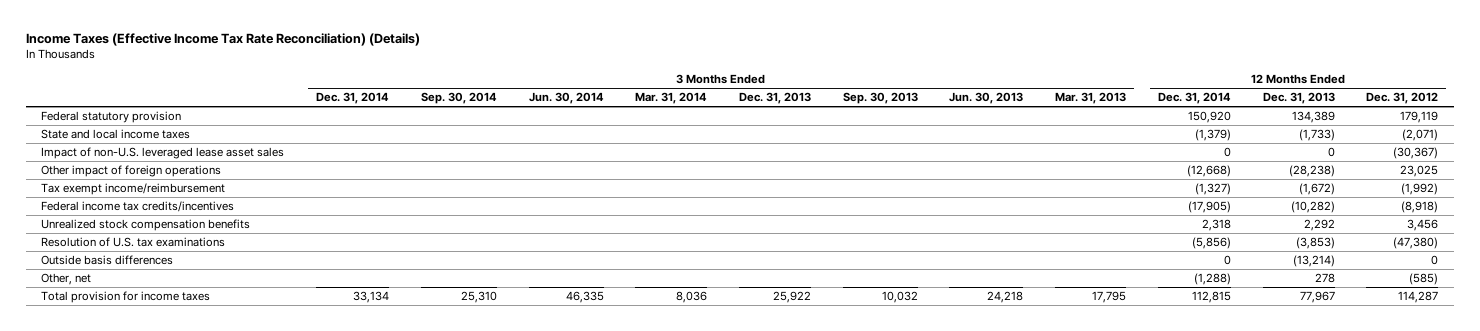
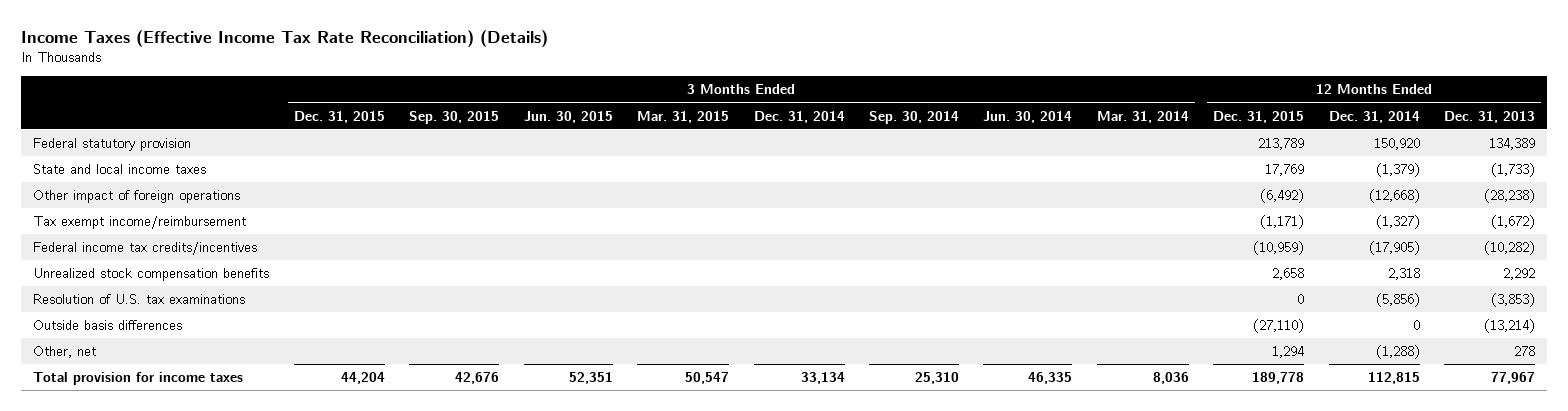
- | 3 Months Ended Dec. 31, 2014 | 3 Months Ended Sep. 30, 2014 | 3 Months Ended Jun. 30, 2014 | 3 Months Ended Mar. 31, 2014 | 3 Months Ended Dec. 31, 2013 | 3 Months Ended Sep. 30, 2013 | 3 Months Ended Jun. 30, 2013 | 3 Months Ended Mar. 31, 2013 | 12 Months Ended Dec. 31, 2014 | 12 Months Ended Dec. 31, 2013 | 12 Months Ended Dec. 31, 2012
+ | 3 Months Ended Dec. 31, 2015 | 3 Months Ended Sep. 30, 2015 | 3 Months Ended Jun. 30, 2015 | 3 Months Ended Mar. 31, 2015 | 3 Months Ended Dec. 31, 2014 | 3 Months Ended Sep. 30, 2014 | 3 Months Ended Jun. 30, 2014 | 3 Months Ended Mar. 31, 2014 | 12 Months Ended Dec. 31, 2015 | 12 Months Ended Dec. 31, 2014 | 12 Months Ended Dec. 31, 2013
- Impact of non-U.S. leveraged lease asset sales | | | | | | | | | 0 | 0 | (30,367)

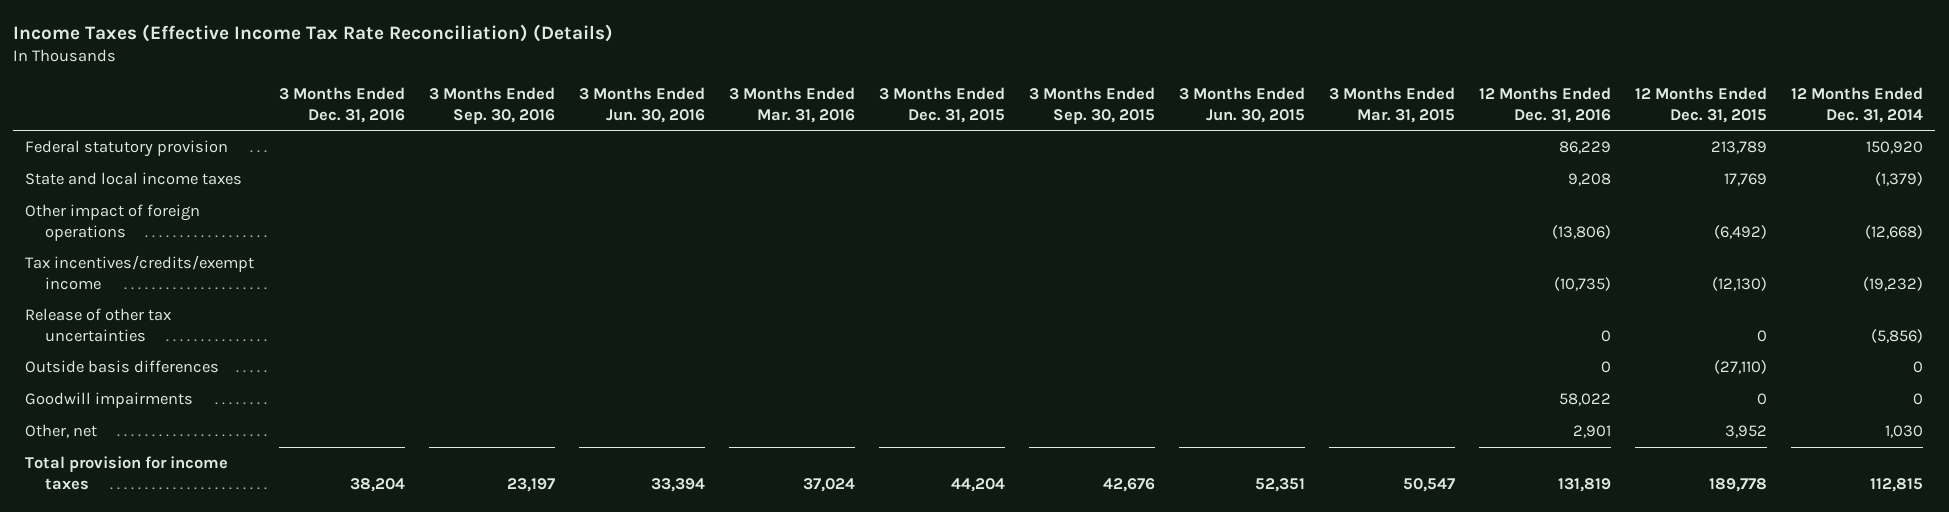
- | 3 Months Ended Dec. 31, 2015 | 3 Months Ended Sep. 30, 2015 | 3 Months Ended Jun. 30, 2015 | 3 Months Ended Mar. 31, 2015 | 3 Months Ended Dec. 31, 2014 | 3 Months Ended Sep. 30, 2014 | 3 Months Ended Jun. 30, 2014 | 3 Months Ended Mar. 31, 2014 | 12 Months Ended Dec. 31, 2015 | 12 Months Ended Dec. 31, 2014 | 12 Months Ended Dec. 31, 2013
+ | 3 Months Ended Dec. 31, 2016 | 3 Months Ended Sep. 30, 2016 | 3 Months Ended Jun. 30, 2016 | 3 Months Ended Mar. 31, 2016 | 3 Months Ended Dec. 31, 2015 | 3 Months Ended Sep. 30, 2015 | 3 Months Ended Jun. 30, 2015 | 3 Months Ended Mar. 31, 2015 | 12 Months Ended Dec. 31, 2016 | 12 Months Ended Dec. 31, 2015 | 12 Months Ended Dec. 31, 2014
- Tax exempt income/reimbursement | | | | | | | | | (1,171) | (1,327) | (1,672)
- Federal income tax credits/incentives | | | | | | | | | (10,959) | (17,905) | (10,282)
- Unrealized stock compensation benefits | | | | | | | | | 2,658 | 2,318 | 2,292
- Resolution of U.S. tax examinations | | | | | | | | | 0 | (5,856) | (3,853)
+ Tax incentives/credits/exempt income | | | | | | | | | (10,735) | (12,130) | (19,232)
+ Release of other tax uncertainties | | | | | | | | | 0 | 0 | (5,856)
- Other, net | | | | | | | | | 1,294 | (1,288) | 278
+ Goodwill impairments | | | | | | | | | 58,022 | 0 | 0
+ Other, net | | | | | | | | | 2,901 | 3,952 | 1,030

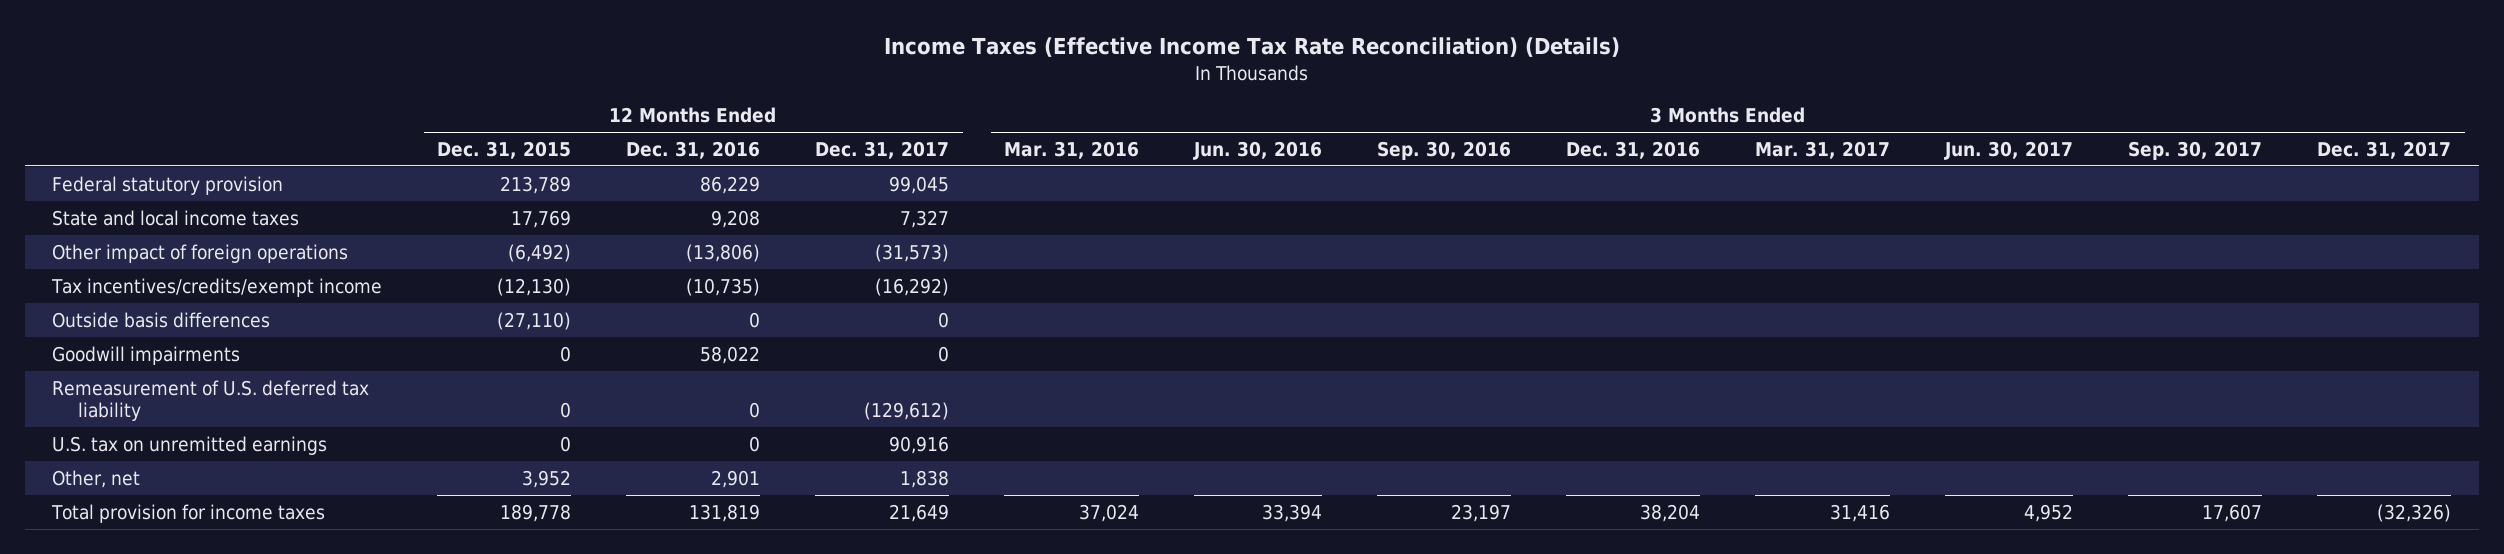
- | 3 Months Ended Dec. 31, 2016 | 3 Months Ended Sep. 30, 2016 | 3 Months Ended Jun. 30, 2016 | 3 Months Ended Mar. 31, 2016 | 3 Months Ended Dec. 31, 2015 | 3 Months Ended Sep. 30, 2015 | 3 Months Ended Jun. 30, 2015 | 3 Months Ended Mar. 31, 2015 | 12 Months Ended Dec. 31, 2016 | 12 Months Ended Dec. 31, 2015 | 12 Months Ended Dec. 31, 2014
+ | 12 Months Ended Dec. 31, 2015 | 12 Months Ended Dec. 31, 2016 | 12 Months Ended Dec. 31, 2017 | 3 Months Ended Mar. 31, 2016 | 3 Months Ended Jun. 30, 2016 | 3 Months Ended Sep. 30, 2016 | 3 Months Ended Dec. 31, 2016 | 3 Months Ended Mar. 31, 2017 | 3 Months Ended Jun. 30, 2017 | 3 Months Ended Sep. 30, 2017 | 3 Months Ended Dec. 31, 2017
- Release of other tax uncertainties | | | | | | | | | 0 | 0 | (5,856)
+ Remeasurement of U.S. deferred tax liability | 0 | 0 | (129,612) | | | | | | | |
+ U.S. tax on unremitted earnings | 0 | 0 | 90,916 | | | | | | | |

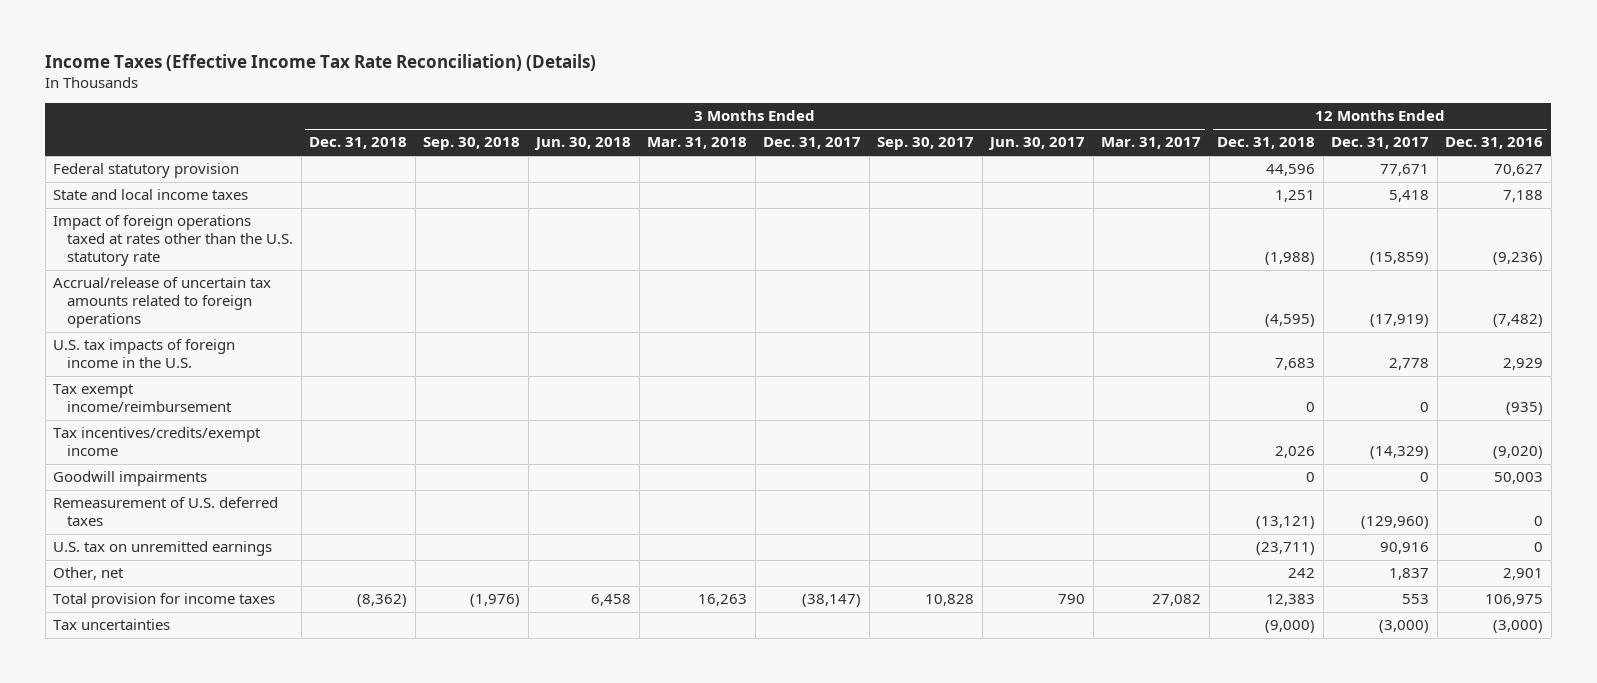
- | 12 Months Ended Dec. 31, 2015 | 12 Months Ended Dec. 31, 2016 | 12 Months Ended Dec. 31, 2017 | 3 Months Ended Mar. 31, 2016 | 3 Months Ended Jun. 30, 2016 | 3 Months Ended Sep. 30, 2016 | 3 Months Ended Dec. 31, 2016 | 3 Months Ended Mar. 31, 2017 | 3 Months Ended Jun. 30, 2017 | 3 Months Ended Sep. 30, 2017 | 3 Months Ended Dec. 31, 2017
+ | 3 Months Ended Dec. 31, 2018 | 3 Months Ended Sep. 30, 2018 | 3 Months Ended Jun. 30, 2018 | 3 Months Ended Mar. 31, 2018 | 3 Months Ended Dec. 31, 2017 | 3 Months Ended Sep. 30, 2017 | 3 Months Ended Jun. 30, 2017 | 3 Months Ended Mar. 31, 2017 | 12 Months Ended Dec. 31, 2018 | 12 Months Ended Dec. 31, 2017 | 12 Months Ended Dec. 31, 2016
- Federal statutory provision | 213,789 | 86,229 | 99,045 | | | | | | | |
- State and local income taxes | 17,769 | 9,208 | 7,327 | | | | | | | |
- Other impact of foreign operations | (6,492) | (13,806) | (31,573) | | | | | | | |
- Tax incentives/credits/exempt income | (12,130) | (10,735) | (16,292) | | | | | | | |
- Outside basis differences | (27,110) | 0 | 0 | | | | | | | |
- Goodwill impairments | 0 | 58,022 | 0 | | | | | | | |
- Remeasurement of U.S. deferred tax liability | 0 | 0 | (129,612) | | | | | | | |
+ Federal statutory provision | | | | | | | | | 44,596 | 77,671 | 70,627
+ State and local income taxes | | | | | | | | | 1,251 | 5,418 | 7,188
+ Impact of foreign operations taxed at rates other than the U.S. statutory rate | | | | | | | | | (1,988) | (15,859) | (9,236)
+ Accrual/release of uncertain tax amounts related to foreign operations | | | | | | | | | (4,595) | (17,919) | (7,482)
+ U.S. tax impacts of foreign income in the U.S. | | | | | | | | | 7,683 | 2,778 | 2,929
+ Tax exempt income/reimbursement | | | | | | | | | 0 | 0 | (935)
+ Tax incentives/credits/exempt income | | | | | | | | | 2,026 | (14,329) | (9,020)
+ Goodwill impairments | | | | | | | | | 0 | 0 | 50,003
+ Remeasurement of U.S. deferred taxes | | | | | | | | | (13,121) | (129,960) | 0
- Other, net | 3,952 | 2,901 | 1,838 | | | | | | | |
- Total provision for income taxes | 189,778 | 131,819 | 21,649 | 37,024 | 33,394 | 23,197 | 38,204 | 31,416 | 4,952 | 17,607 | (32,326)
+ Other, net | | | | | | | | | 242 | 1,837 | 2,901
+ Total provision for income taxes | (8,362) | (1,976) | 6,458 | 16,263 | (38,147) | 10,828 | 790 | 27,082 | 12,383 | 553 | 106,975
+ Tax uncertainties | | | | | | | | | (9,000) | (3,000) | (3,000)

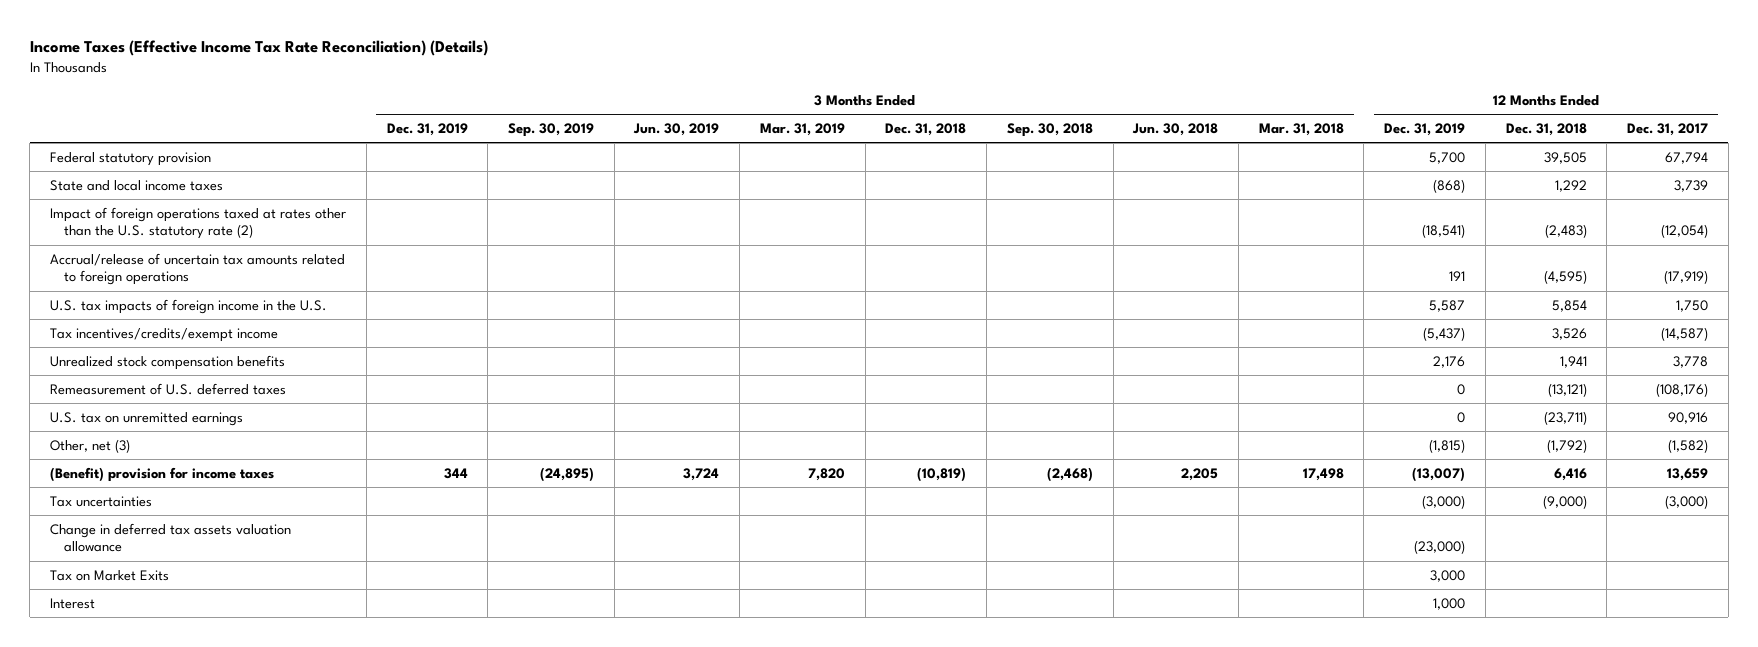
- | 3 Months Ended Dec. 31, 2018 | 3 Months Ended Sep. 30, 2018 | 3 Months Ended Jun. 30, 2018 | 3 Months Ended Mar. 31, 2018 | 3 Months Ended Dec. 31, 2017 | 3 Months Ended Sep. 30, 2017 | 3 Months Ended Jun. 30, 2017 | 3 Months Ended Mar. 31, 2017 | 12 Months Ended Dec. 31, 2018 | 12 Months Ended Dec. 31, 2017 | 12 Months Ended Dec. 31, 2016
+ | 3 Months Ended Dec. 31, 2019 | 3 Months Ended Sep. 30, 2019 | 3 Months Ended Jun. 30, 2019 | 3 Months Ended Mar. 31, 2019 | 3 Months Ended Dec. 31, 2018 | 3 Months Ended Sep. 30, 2018 | 3 Months Ended Jun. 30, 2018 | 3 Months Ended Mar. 31, 2018 | 12 Months Ended Dec. 31, 2019 | 12 Months Ended Dec. 31, 2018 | 12 Months Ended Dec. 31, 2017
- Federal statutory provision | | | | | | | | | 44,596 | 77,671 | 70,627
- State and local income taxes | | | | | | | | | 1,251 | 5,418 | 7,188
- Impact of foreign operations taxed at rates other than the U.S. statutory rate | | | | | | | | | (1,988) | (15,859) | (9,236)
+ Federal statutory provision | | | | | | | | | 5,700 | 39,505 | 67,794
+ State and local income taxes | | | | | | | | | (868) | 1,292 | 3,739
+ Impact of foreign operations taxed at rates other than the U.S. statutory rate (2) | | | | | | | | | (18,541) | (2,483) | (12,054)
- U.S. tax impacts of foreign income in the U.S. | | | | | | | | | 7,683 | 2,778 | 2,929
- Tax exempt income/reimbursement | | | | | | | | | 0 | 0 | (935)
- Tax incentives/credits/exempt income | | | | | | | | | 2,026 | (14,329) | (9,020)
- Goodwill impairments | | | | | | | | | 0 | 0 | 50,003
- Remeasurement of U.S. deferred taxes | | | | | | | | | (13,121) | (129,960) | 0
+ U.S. tax impacts of foreign income in the U.S. | | | | | | | | | 5,587 | 5,854 | 1,750
+ Tax incentives/credits/exempt income | | | | | | | | | (5,437) | 3,526 | (14,587)
+ Unrealized stock compensation benefits | | | | | | | | | 2,176 | 1,941 | 3,778
+ Remeasurement of U.S. deferred taxes | | | | | | | | | 0 | (13,121) | (108,176)
- Other, net | | | | | | | | | 242 | 1,837 | 2,901
- Total provision for income taxes | (8,362) | (1,976) | 6,458 | 16,263 | (38,147) | 10,828 | 790 | 27,082 | 12,383 | 553 | 106,975
+ Other, net (3) | | | | | | | | | (1,815) | (1,792) | (1,582)
+ (Benefit) provision for income taxes | 344 | (24,895) | 3,724 | 7,820 | (10,819) | (2,468) | 2,205 | 17,498 | (13,007) | 6,416 | 13,659
+ Change in deferred tax assets valuation allowance | | | | | | | | | (23,000) | |
+ Tax on Market Exits | | | | | | | | | 3,000 | |
+ Interest | | | | | | | | | 1,000 | |

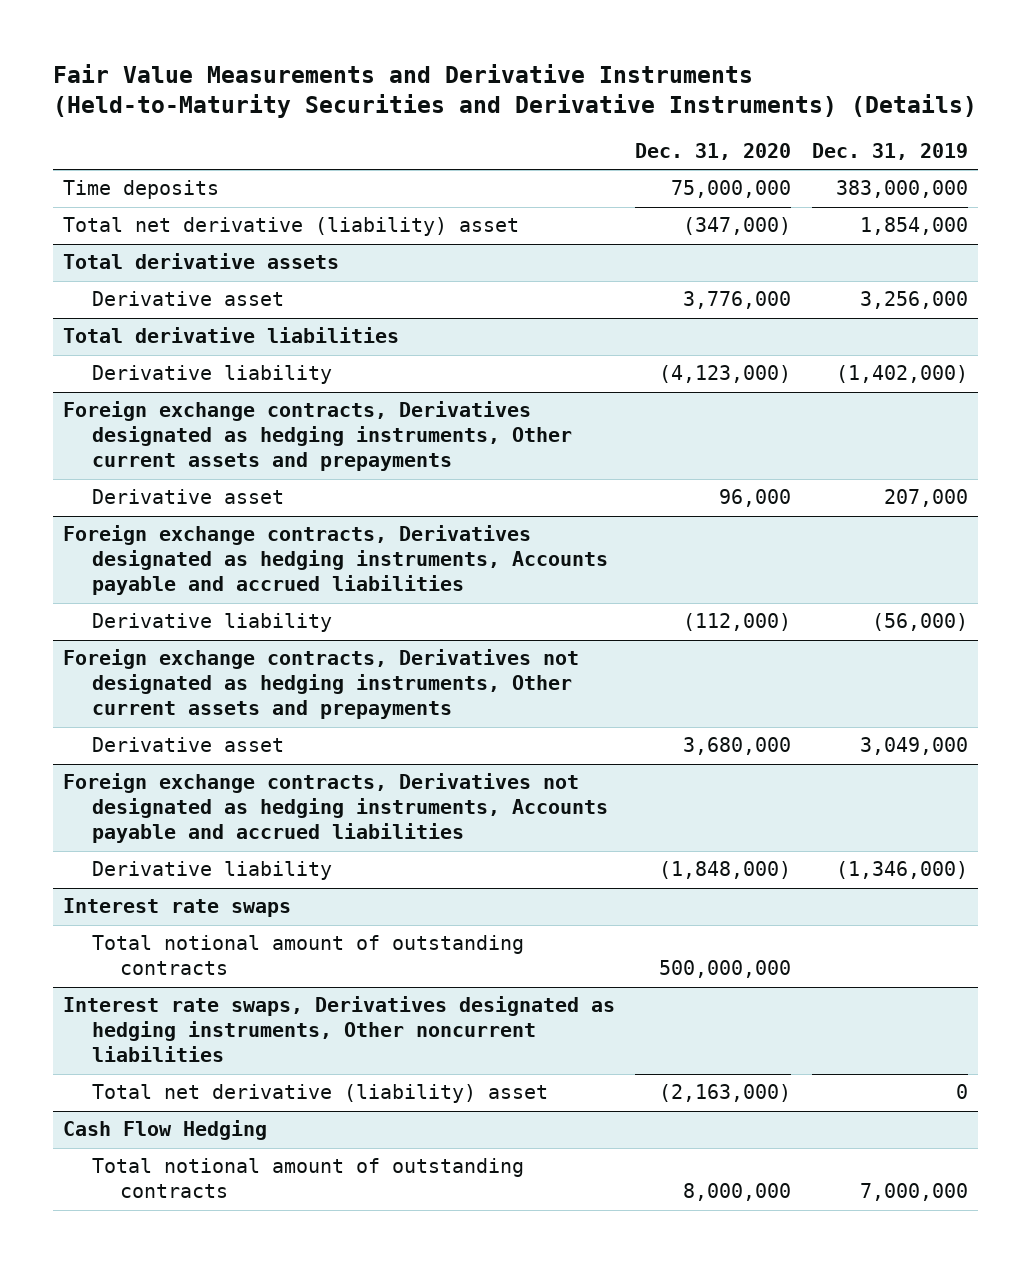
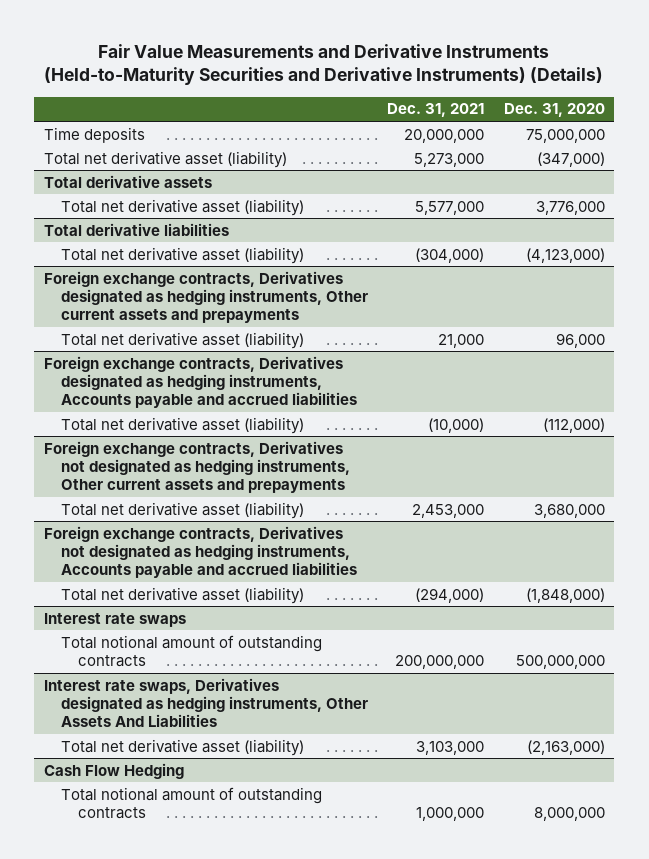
- | Dec. 31, 2020 | Dec. 31, 2019
+ | Dec. 31, 2021 | Dec. 31, 2020
- Total net derivative (liability) asset | (347,000) | 1,854,000
+ Total net derivative asset (liability) | 5,273,000 | (347,000)
@ Total derivative assets
- Derivative asset | 3,776,000 | 3,256,000
+ Total net derivative asset (liability) | 5,577,000 | 3,776,000
@ Total derivative liabilities
- Derivative liability | (4,123,000) | (1,402,000)
+ Total net derivative asset (liability) | (304,000) | (4,123,000)
@ Foreign exchange contracts, Derivatives designated as hedging instruments, Other current assets and prepayments
- Derivative asset | 96,000 | 207,000
+ Total net derivative asset (liability) | 21,000 | 96,000
@ Foreign exchange contracts, Derivatives designated as hedging instruments, Accounts payable and accrued liabilities
- Derivative liability | (112,000) | (56,000)
+ Total net derivative asset (liability) | (10,000) | (112,000)
@ Foreign exchange contracts, Derivatives not designated as hedging instruments, Other current assets and prepayments
- Derivative asset | 3,680,000 | 3,049,000
+ Total net derivative asset (liability) | 2,453,000 | 3,680,000
@ Foreign exchange contracts, Derivatives not designated as hedging instruments, Accounts payable and accrued liabilities
- Derivative liability | (1,848,000) | (1,346,000)
+ Total net derivative asset (liability) | (294,000) | (1,848,000)
- Interest rate swaps, Derivatives designated as hedging instruments, Other noncurrent liabilities
- Total net derivative (liability) asset | (2,163,000) | 0
+ Interest rate swaps, Derivatives designated as hedging instruments, Other Assets And Liabilities
+ Total net derivative asset (liability) | 3,103,000 | (2,163,000)

